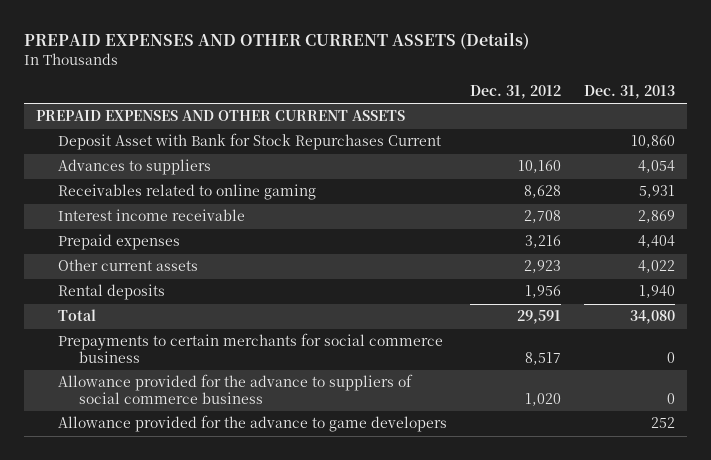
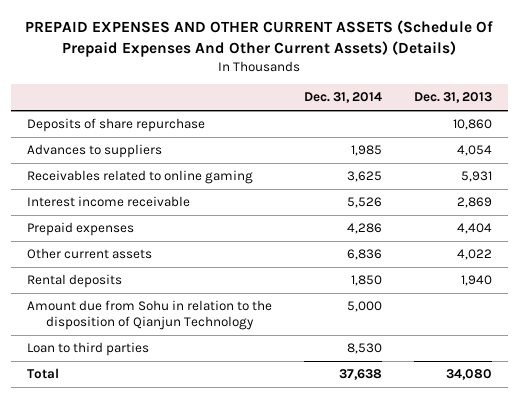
- PREPAID EXPENSES AND OTHER CURRENT ASSETS (Details)
+ PREPAID EXPENSES AND OTHER CURRENT ASSETS (Schedule Of Prepaid Expenses And Other Current Assets) (Details)
- | Dec. 31, 2012 | Dec. 31, 2013
+ | Dec. 31, 2014 | Dec. 31, 2013
- PREPAID EXPENSES AND OTHER CURRENT ASSETS
- Deposit Asset with Bank for Stock Repurchases Current | | 10,860
+ Deposits of share repurchase | | 10,860
+ Amount due from Sohu in relation to the disposition of Qianjun Technology | 5,000 |
+ Loan to third parties | 8,530 |
- Prepayments to certain merchants for social commerce business | 8,517 | 0
- Allowance provided for the advance to suppliers of social commerce business | 1,020 | 0
- Allowance provided for the advance to game developers | | 252

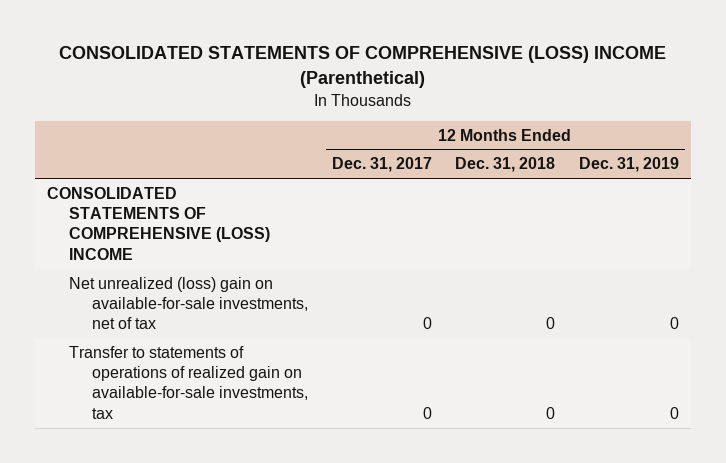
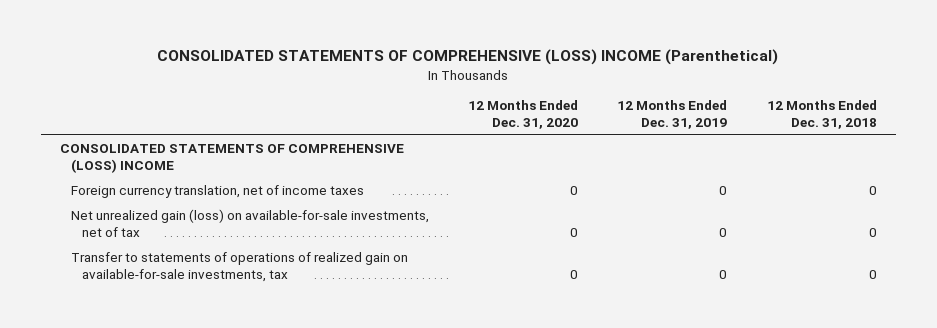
- | 12 Months Ended Dec. 31, 2017 | 12 Months Ended Dec. 31, 2018 | 12 Months Ended Dec. 31, 2019
+ | 12 Months Ended Dec. 31, 2020 | 12 Months Ended Dec. 31, 2019 | 12 Months Ended Dec. 31, 2018
- Net unrealized (loss) gain on available-for-sale investments, net of tax | 0 | 0 | 0
+ Foreign currency translation, net of income taxes | 0 | 0 | 0
+ Net unrealized gain (loss) on available-for-sale investments, net of tax | 0 | 0 | 0

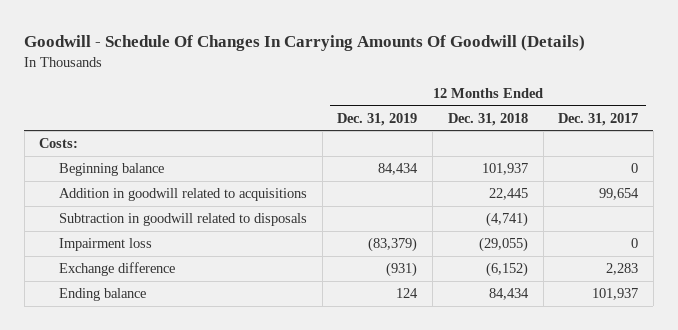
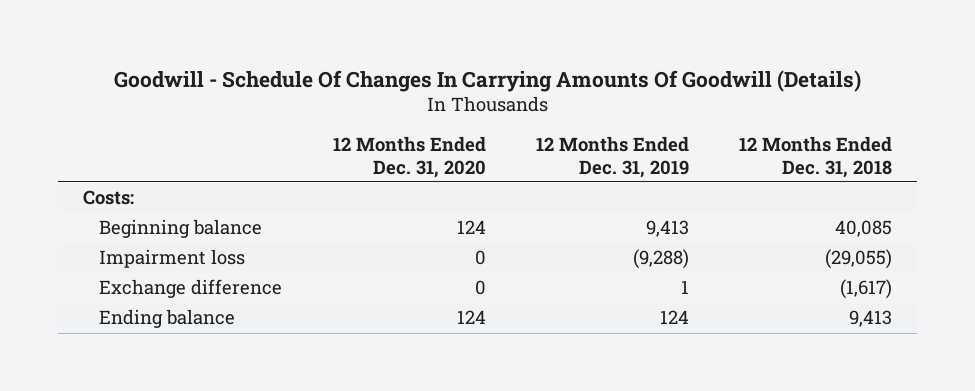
- | 12 Months Ended Dec. 31, 2019 | 12 Months Ended Dec. 31, 2018 | 12 Months Ended Dec. 31, 2017
+ | 12 Months Ended Dec. 31, 2020 | 12 Months Ended Dec. 31, 2019 | 12 Months Ended Dec. 31, 2018
- Beginning balance | 84,434 | 101,937 | 0
- Addition in goodwill related to acquisitions | | 22,445 | 99,654
- Subtraction in goodwill related to disposals | | (4,741) |
- Impairment loss | (83,379) | (29,055) | 0
- Exchange difference | (931) | (6,152) | 2,283
- Ending balance | 124 | 84,434 | 101,937
+ Beginning balance | 124 | 9,413 | 40,085
+ Impairment loss | 0 | (9,288) | (29,055)
+ Exchange difference | 0 | 1 | (1,617)
+ Ending balance | 124 | 124 | 9,413

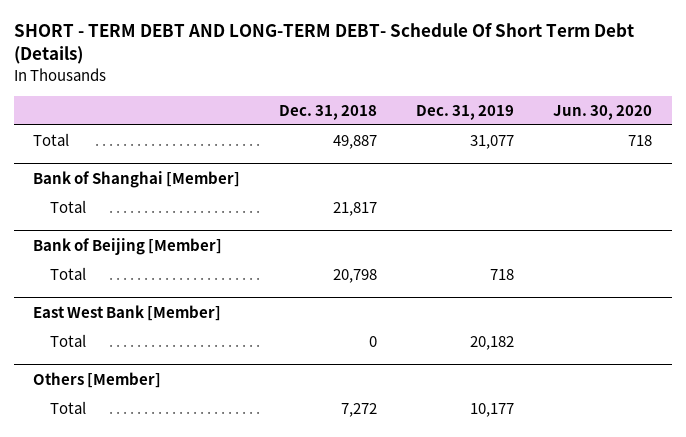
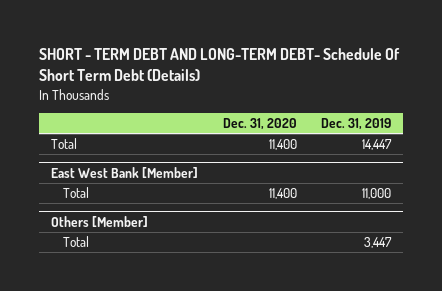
- | Dec. 31, 2018 | Dec. 31, 2019 | Jun. 30, 2020
+ | Dec. 31, 2020 | Dec. 31, 2019
- Total | 49,887 | 31,077 | 718
- Bank of Shanghai [Member]
- Total | 21,817 | |
- Bank of Beijing [Member]
- Total | 20,798 | 718 |
+ Total | 11,400 | 14,447
@ East West Bank [Member]
- Total | 0 | 20,182 |
+ Total | 11,400 | 11,000
@ Others [Member]
- Total | 7,272 | 10,177 |
+ Total | | 3,447

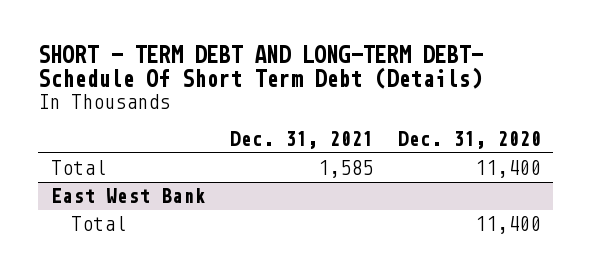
- | Dec. 31, 2020 | Dec. 31, 2019
+ | Dec. 31, 2021 | Dec. 31, 2020
- East West Bank [Member]
+ East West Bank
- Others [Member]
- Total | | 3,447

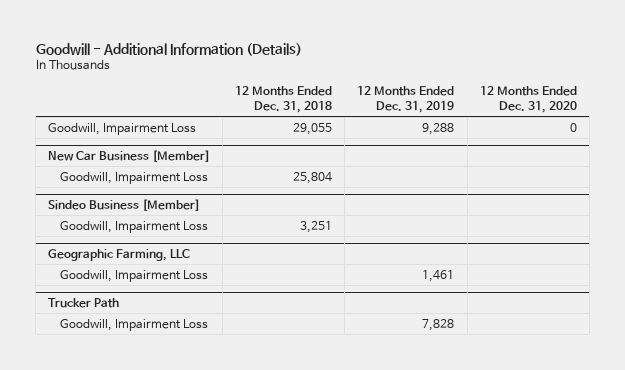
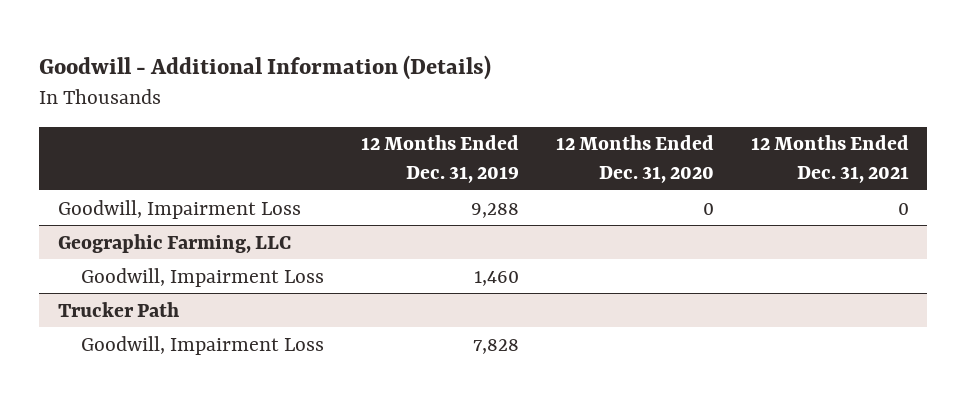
- | 12 Months Ended Dec. 31, 2018 | 12 Months Ended Dec. 31, 2019 | 12 Months Ended Dec. 31, 2020
+ | 12 Months Ended Dec. 31, 2019 | 12 Months Ended Dec. 31, 2020 | 12 Months Ended Dec. 31, 2021
- New Car Business [Member]
- Goodwill, Impairment Loss | 25,804 | |
- Sindeo Business [Member]
- Goodwill, Impairment Loss | 3,251 | |
@ Geographic Farming, LLC
- Goodwill, Impairment Loss | | 1,461 |
+ Goodwill, Impairment Loss | 1,460 | |

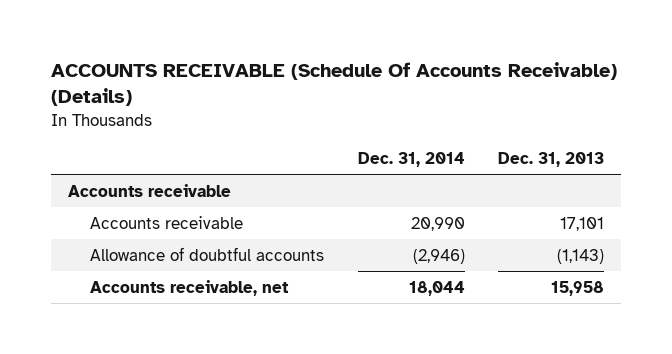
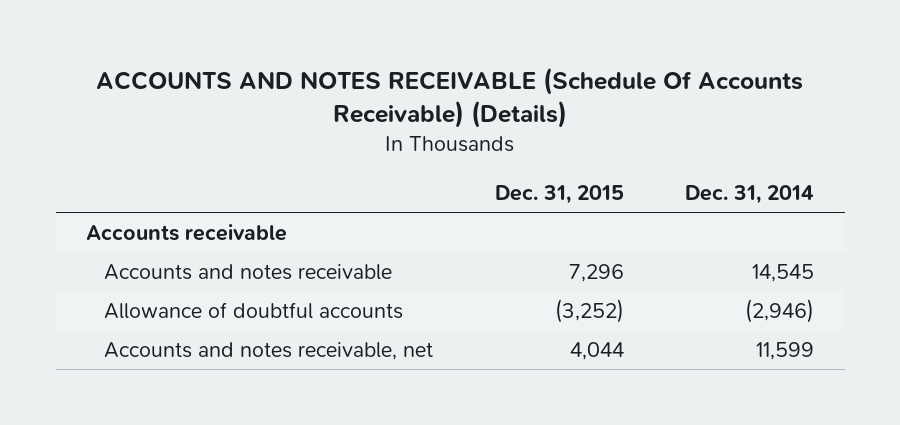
- ACCOUNTS RECEIVABLE (Schedule Of Accounts Receivable) (Details)
+ ACCOUNTS AND NOTES RECEIVABLE (Schedule Of Accounts Receivable) (Details)
- | Dec. 31, 2014 | Dec. 31, 2013
+ | Dec. 31, 2015 | Dec. 31, 2014
- Accounts receivable | 20,990 | 17,101
+ Accounts and notes receivable | 7,296 | 14,545
- Accounts receivable, net | 18,044 | 15,958
+ Accounts and notes receivable, net | 4,044 | 11,599

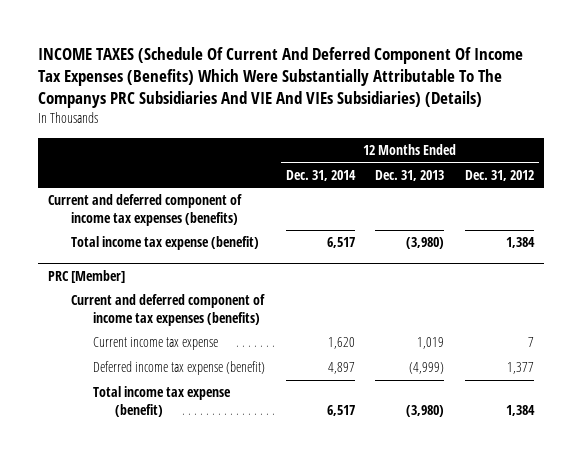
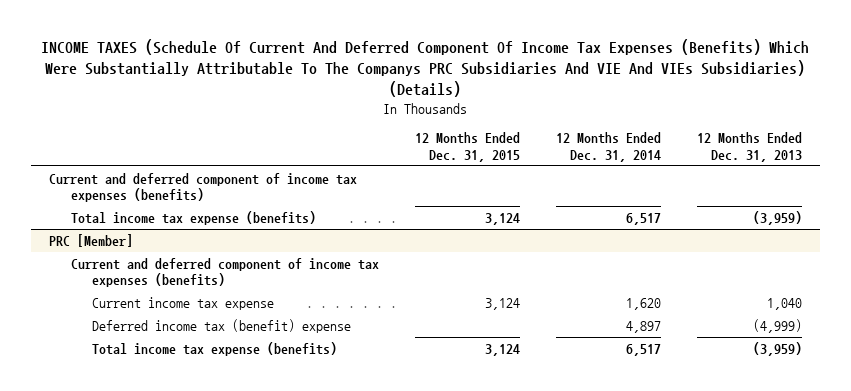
- | 12 Months Ended Dec. 31, 2014 | 12 Months Ended Dec. 31, 2013 | 12 Months Ended Dec. 31, 2012
+ | 12 Months Ended Dec. 31, 2015 | 12 Months Ended Dec. 31, 2014 | 12 Months Ended Dec. 31, 2013
- Total income tax expense (benefit) | 6,517 | (3,980) | 1,384
+ Total income tax expense (benefits) | 3,124 | 6,517 | (3,959)
@ PRC [Member]
- Current income tax expense | 1,620 | 1,019 | 7
- Deferred income tax expense (benefit) | 4,897 | (4,999) | 1,377
- Total income tax expense (benefit) | 6,517 | (3,980) | 1,384
+ Current income tax expense | 3,124 | 1,620 | 1,040
+ Deferred income tax (benefit) expense | | 4,897 | (4,999)
+ Total income tax expense (benefits) | 3,124 | 6,517 | (3,959)

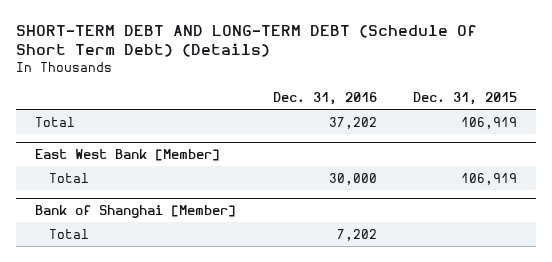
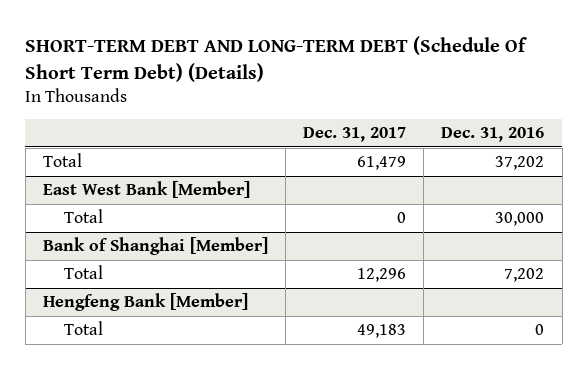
- | Dec. 31, 2016 | Dec. 31, 2015
+ | Dec. 31, 2017 | Dec. 31, 2016
+ Hengfeng Bank [Member]
+ Total | 49,183 | 0

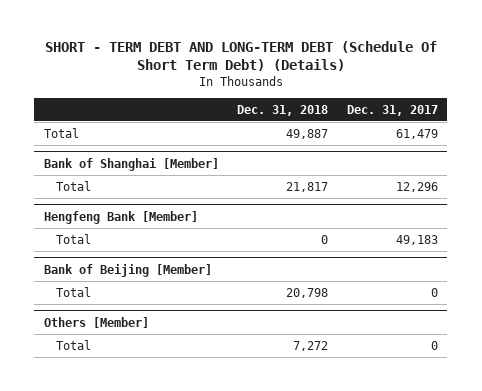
- SHORT-TERM DEBT AND LONG-TERM DEBT (Schedule Of Short Term Debt) (Details)
+ SHORT - TERM DEBT AND LONG-TERM DEBT (Schedule Of Short Term Debt) (Details)
- | Dec. 31, 2017 | Dec. 31, 2016
+ | Dec. 31, 2018 | Dec. 31, 2017
- East West Bank [Member]
- Total | 0 | 30,000
+ Bank of Beijing [Member]
+ Total | 20,798 | 0
+ Others [Member]
+ Total | 7,272 | 0

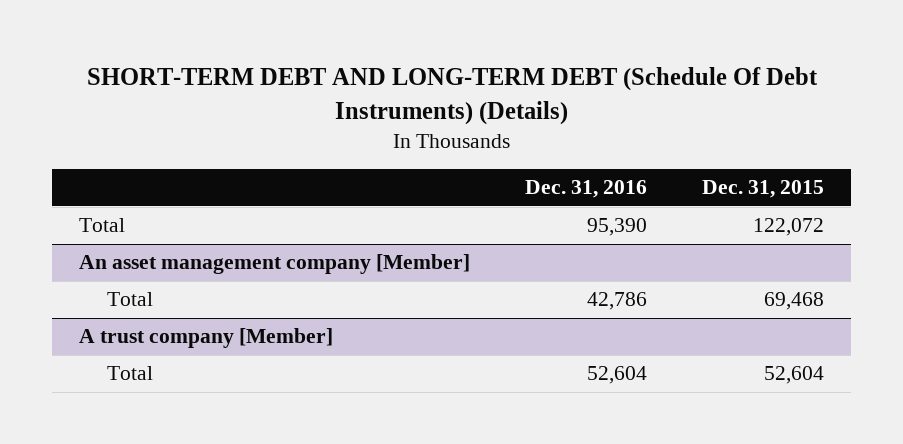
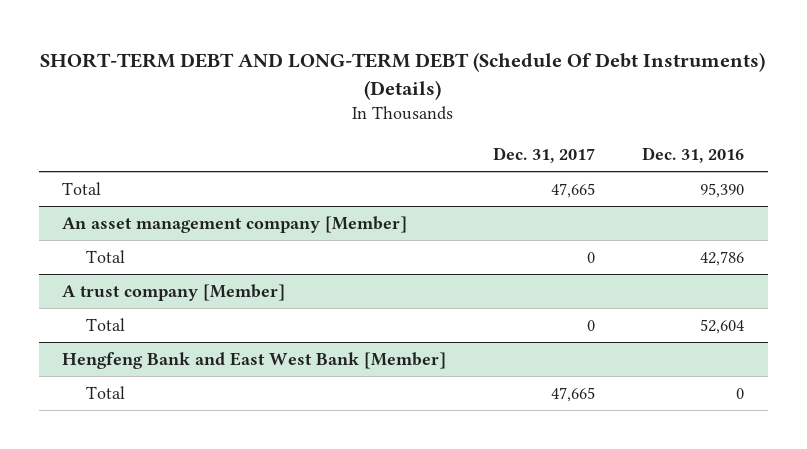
- | Dec. 31, 2016 | Dec. 31, 2015
+ | Dec. 31, 2017 | Dec. 31, 2016
+ Hengfeng Bank and East West Bank [Member]
+ Total | 47,665 | 0

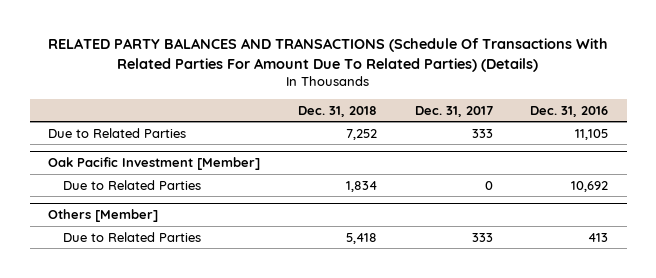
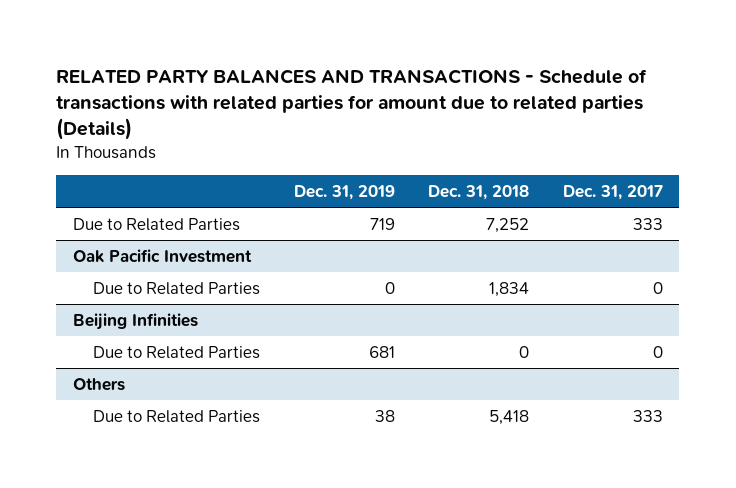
- RELATED PARTY BALANCES AND TRANSACTIONS (Schedule Of Transactions With Related Parties For Amount Due To Related Parties) (Details)
+ RELATED PARTY BALANCES AND TRANSACTIONS - Schedule of transactions with related parties for amount due to related parties (Details)
- | Dec. 31, 2018 | Dec. 31, 2017 | Dec. 31, 2016
+ | Dec. 31, 2019 | Dec. 31, 2018 | Dec. 31, 2017
- Oak Pacific Investment [Member]
+ Oak Pacific Investment
- Others [Member]
+ Beijing Infinities
+ Due to Related Parties | 681 | 0 | 0
+ Others

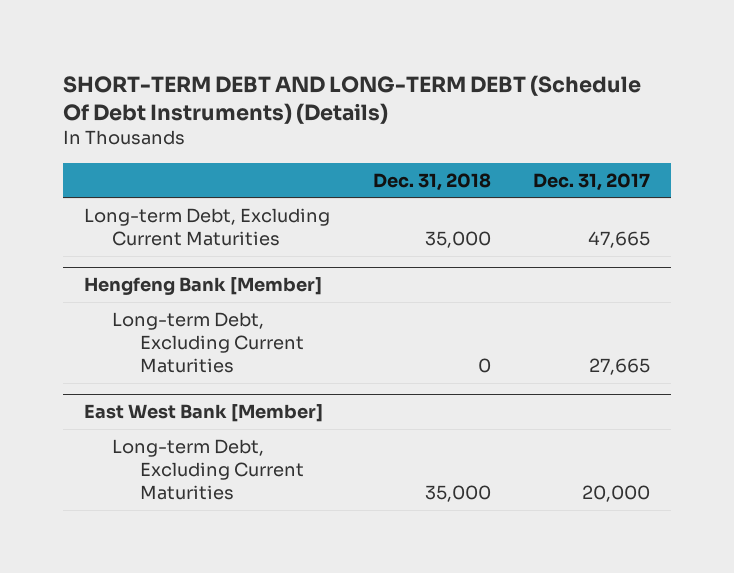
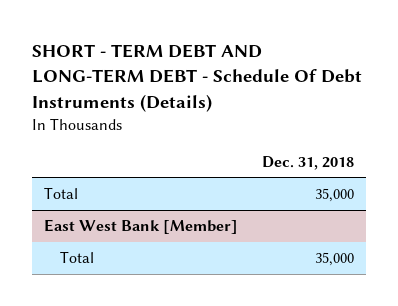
- SHORT-TERM DEBT AND LONG-TERM DEBT (Schedule Of Debt Instruments) (Details)
+ SHORT - TERM DEBT AND LONG-TERM DEBT - Schedule Of Debt Instruments (Details)
- | Dec. 31, 2018 | Dec. 31, 2017
+ | Dec. 31, 2018
- Long-term Debt, Excluding Current Maturities | 35,000 | 47,665
- Hengfeng Bank [Member]
- Long-term Debt, Excluding Current Maturities | 0 | 27,665
+ Total | 35,000
@ East West Bank [Member]
- Long-term Debt, Excluding Current Maturities | 35,000 | 20,000
+ Total | 35,000

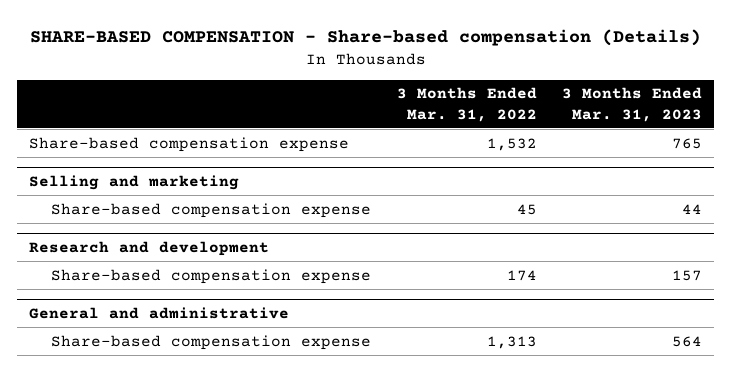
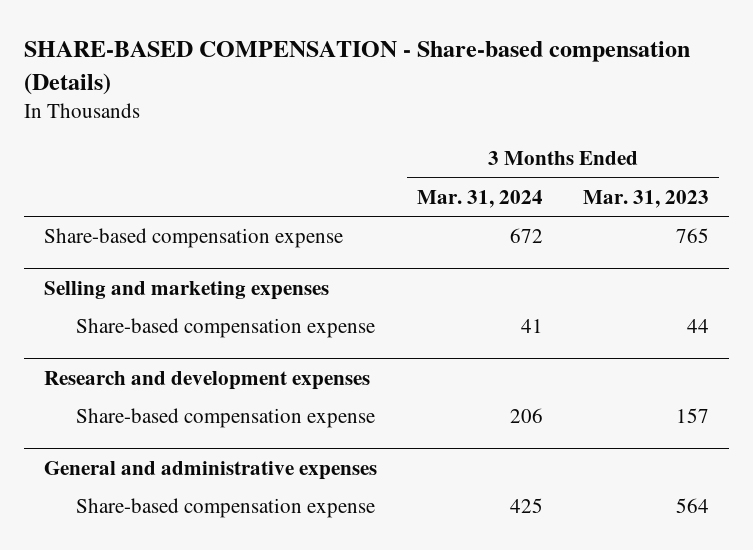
- | 3 Months Ended Mar. 31, 2022 | 3 Months Ended Mar. 31, 2023
+ | 3 Months Ended Mar. 31, 2024 | 3 Months Ended Mar. 31, 2023
- Selling and marketing
+ Selling and marketing expenses
- Research and development
+ Research and development expenses
- General and administrative
+ General and administrative expenses

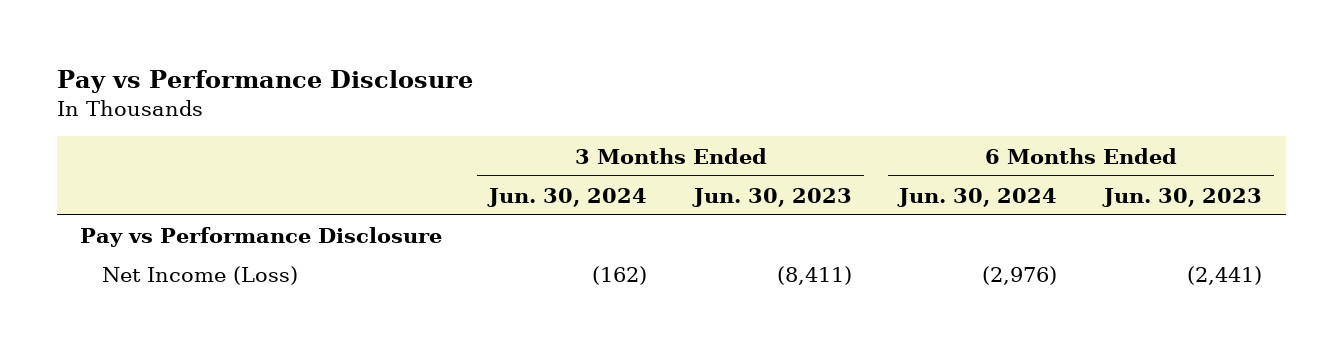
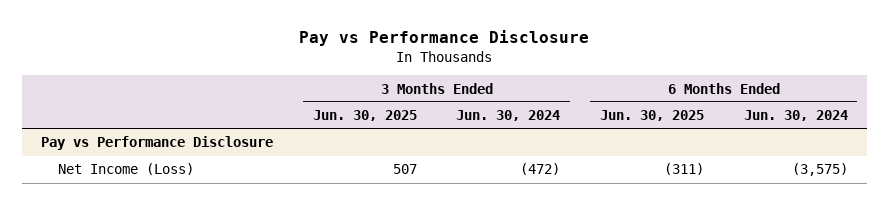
- | 3 Months Ended Jun. 30, 2024 | 3 Months Ended Jun. 30, 2023 | 6 Months Ended Jun. 30, 2024 | 6 Months Ended Jun. 30, 2023
+ | 3 Months Ended Jun. 30, 2025 | 3 Months Ended Jun. 30, 2024 | 6 Months Ended Jun. 30, 2025 | 6 Months Ended Jun. 30, 2024
- Net Income (Loss) | (162) | (8,411) | (2,976) | (2,441)
+ Net Income (Loss) | 507 | (472) | (311) | (3,575)

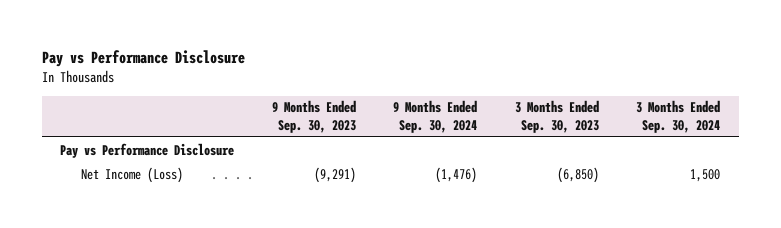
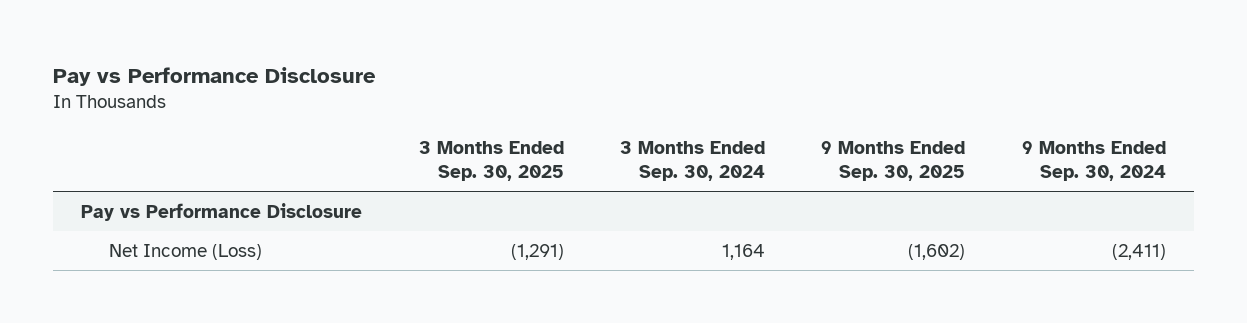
- | 9 Months Ended Sep. 30, 2023 | 9 Months Ended Sep. 30, 2024 | 3 Months Ended Sep. 30, 2023 | 3 Months Ended Sep. 30, 2024
+ | 3 Months Ended Sep. 30, 2025 | 3 Months Ended Sep. 30, 2024 | 9 Months Ended Sep. 30, 2025 | 9 Months Ended Sep. 30, 2024
- Net Income (Loss) | (9,291) | (1,476) | (6,850) | 1,500
+ Net Income (Loss) | (1,291) | 1,164 | (1,602) | (2,411)

